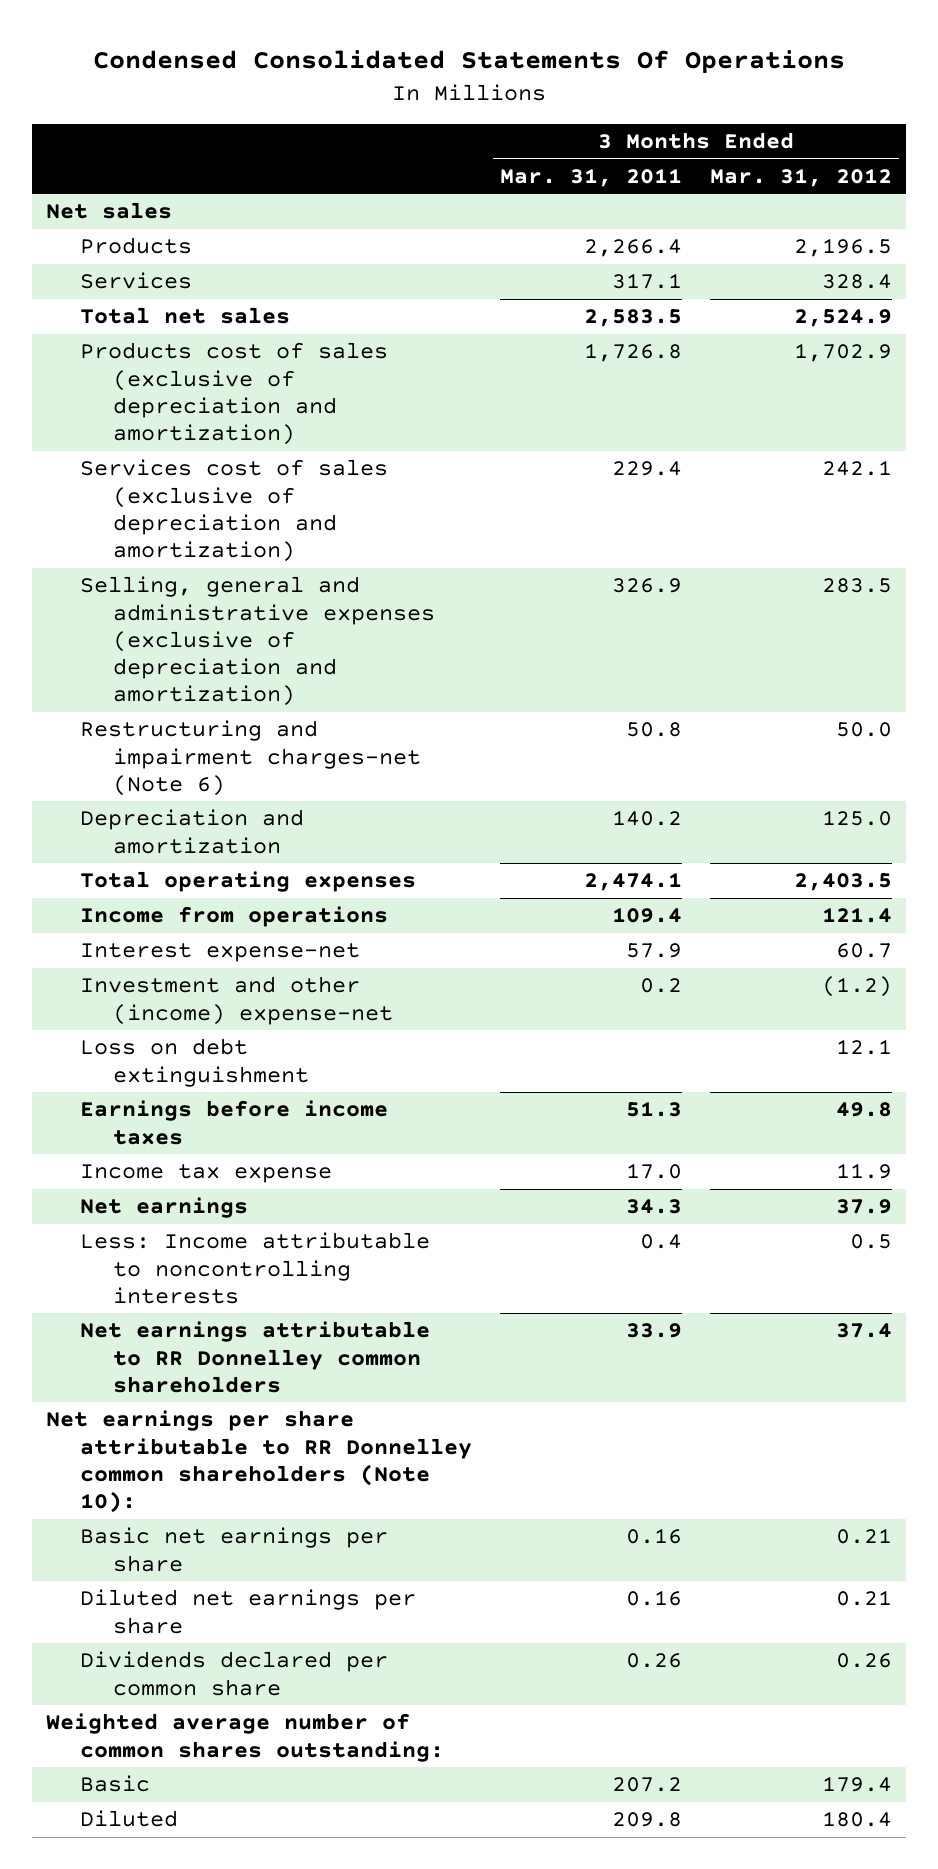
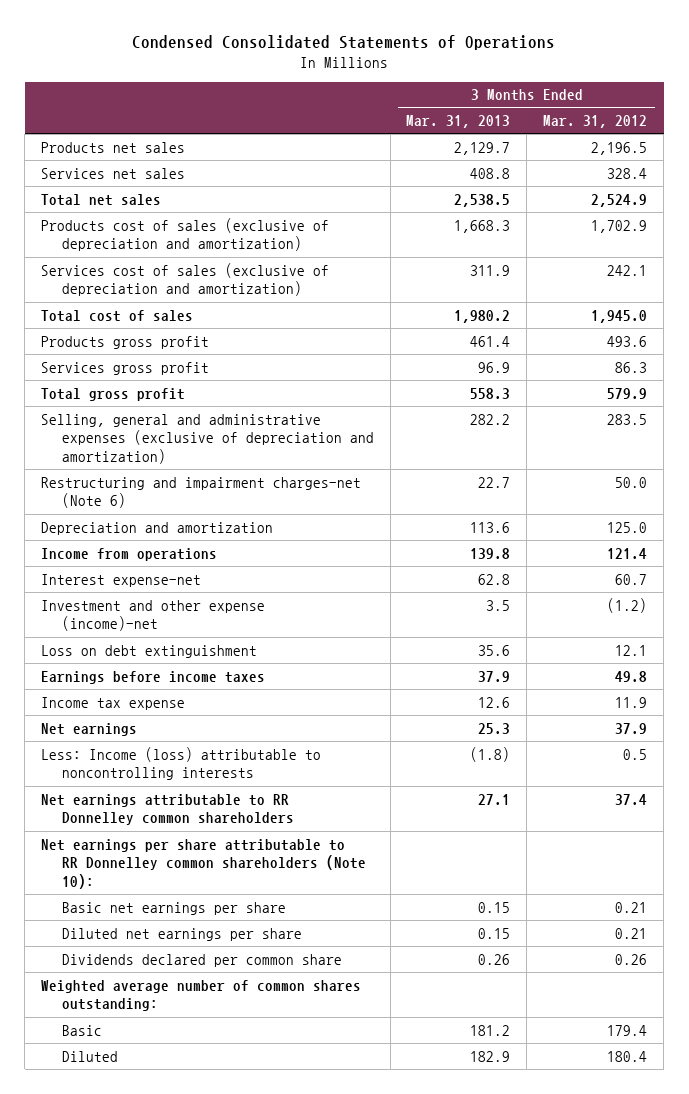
- Condensed Consolidated Statements Of Operations
+ Condensed Consolidated Statements of Operations
- | 3 Months Ended Mar. 31, 2011 | 3 Months Ended Mar. 31, 2012
+ | 3 Months Ended Mar. 31, 2013 | 3 Months Ended Mar. 31, 2012
- Net sales
- Products | 2,266.4 | 2,196.5
- Services | 317.1 | 328.4
+ Products net sales | 2,129.7 | 2,196.5
+ Services net sales | 408.8 | 328.4
+ Total cost of sales | 1,980.2 | 1,945.0
+ Products gross profit | 461.4 | 493.6
+ Services gross profit | 96.9 | 86.3
+ Total gross profit | 558.3 | 579.9
- Total operating expenses | 2,474.1 | 2,403.5
- Investment and other (income) expense-net | 0.2 | (1.2)
+ Investment and other expense (income)-net | 3.5 | (1.2)
- Less: Income attributable to noncontrolling interests | 0.4 | 0.5
+ Less: Income (loss) attributable to noncontrolling interests | (1.8) | 0.5

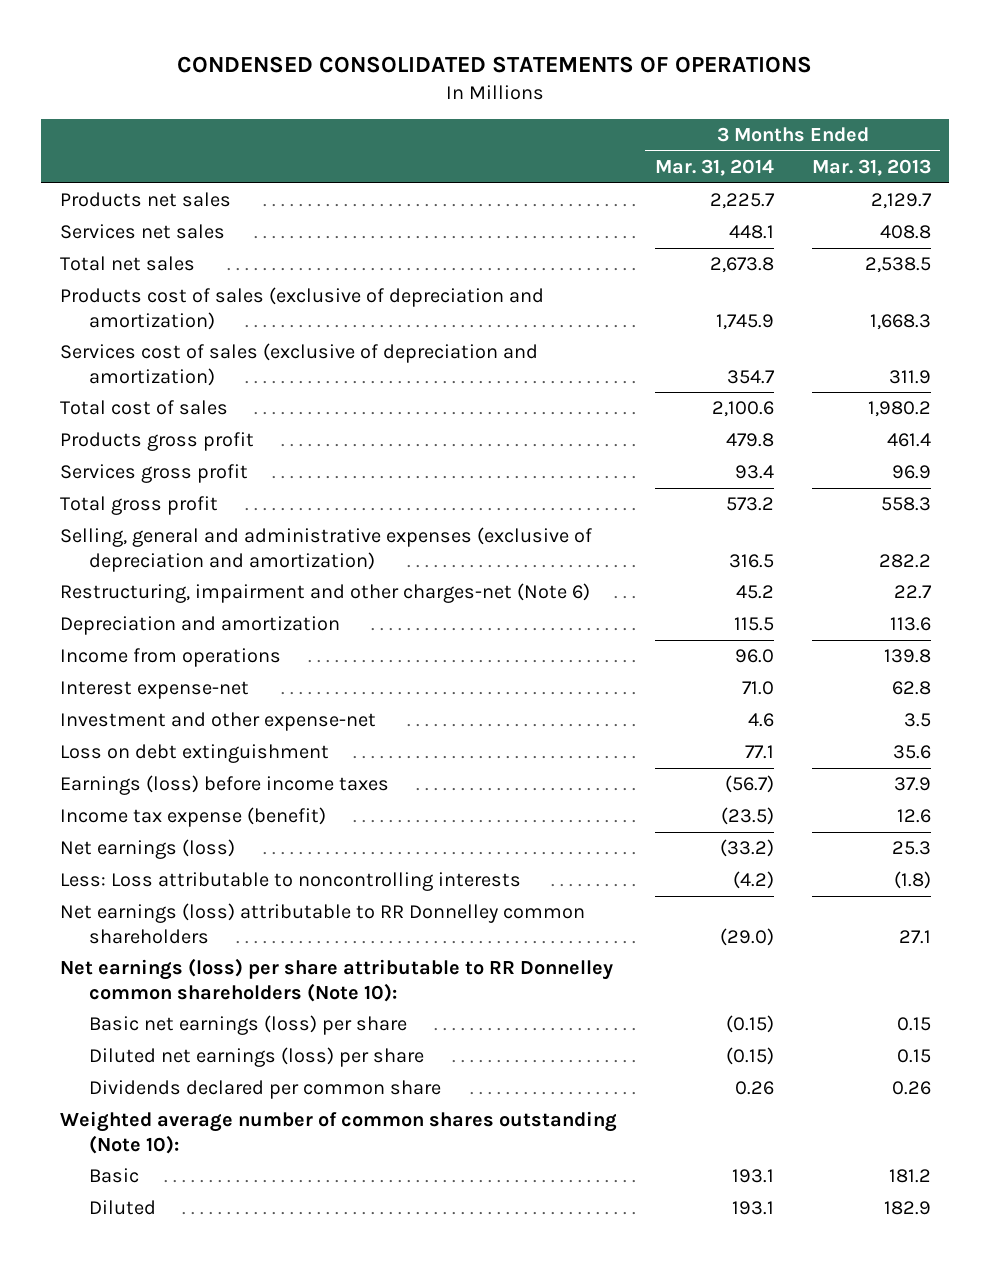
- Condensed Consolidated Statements of Operations
+ CONDENSED CONSOLIDATED STATEMENTS OF OPERATIONS
- | 3 Months Ended Mar. 31, 2013 | 3 Months Ended Mar. 31, 2012
+ | 3 Months Ended Mar. 31, 2014 | 3 Months Ended Mar. 31, 2013
- Restructuring and impairment charges-net (Note 6) | 22.7 | 50.0
+ Restructuring, impairment and other charges-net (Note 6) | 45.2 | 22.7
- Investment and other expense (income)-net | 3.5 | (1.2)
+ Investment and other expense-net | 4.6 | 3.5
- Earnings before income taxes | 37.9 | 49.8
- Income tax expense | 12.6 | 11.9
- Net earnings | 25.3 | 37.9
- Less: Income (loss) attributable to noncontrolling interests | (1.8) | 0.5
- Net earnings attributable to RR Donnelley common shareholders | 27.1 | 37.4
- Net earnings per share attributable to RR Donnelley common shareholders (Note 10):
- Basic net earnings per share | 0.15 | 0.21
- Diluted net earnings per share | 0.15 | 0.21
+ Earnings (loss) before income taxes | (56.7) | 37.9
+ Income tax expense (benefit) | (23.5) | 12.6
+ Net earnings (loss) | (33.2) | 25.3
+ Less: Loss attributable to noncontrolling interests | (4.2) | (1.8)
+ Net earnings (loss) attributable to RR Donnelley common shareholders | (29.0) | 27.1
+ Net earnings (loss) per share attributable to RR Donnelley common shareholders (Note 10):
+ Basic net earnings (loss) per share | (0.15) | 0.15
+ Diluted net earnings (loss) per share | (0.15) | 0.15
- Weighted average number of common shares outstanding:
+ Weighted average number of common shares outstanding (Note 10):

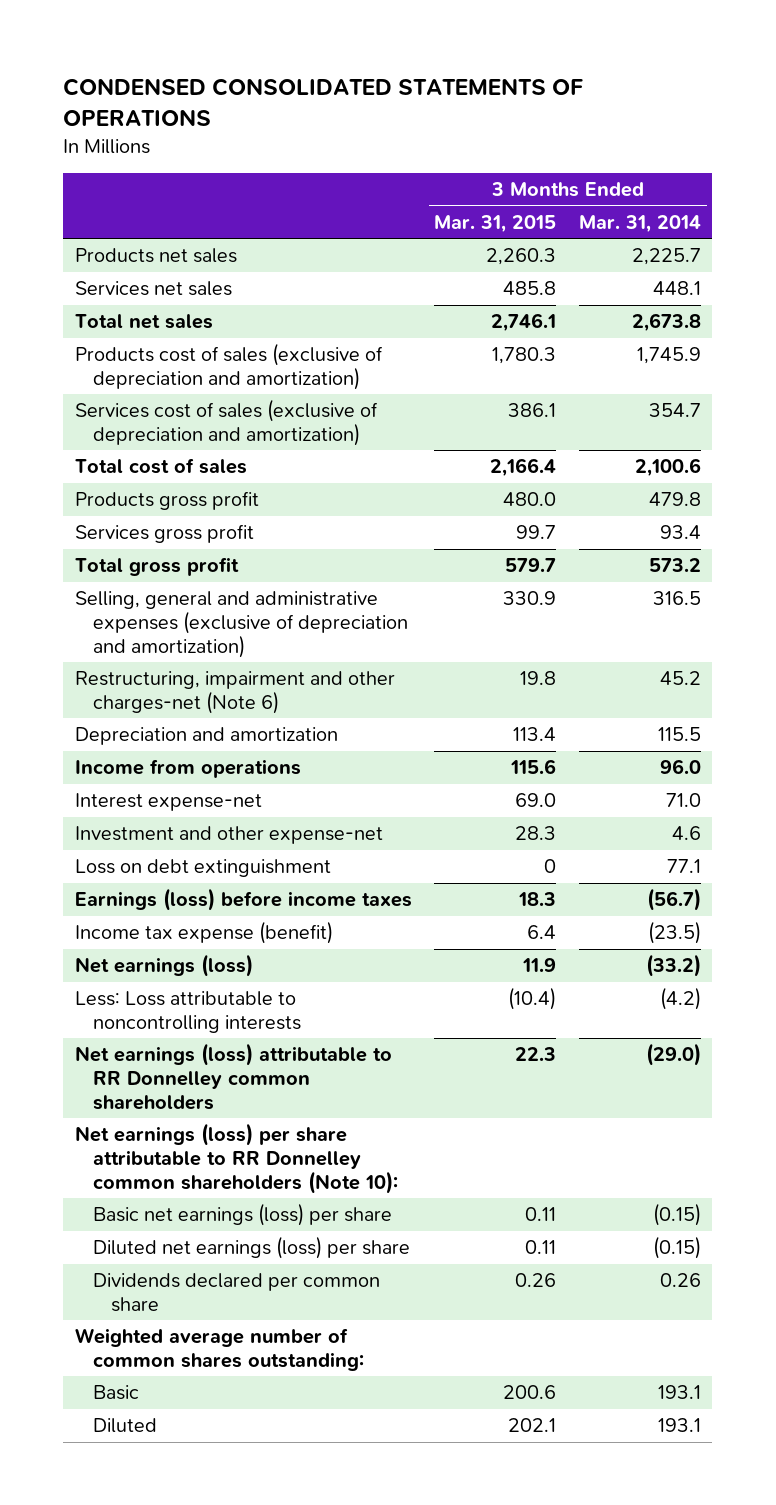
- | 3 Months Ended Mar. 31, 2014 | 3 Months Ended Mar. 31, 2013
+ | 3 Months Ended Mar. 31, 2015 | 3 Months Ended Mar. 31, 2014
- Weighted average number of common shares outstanding (Note 10):
+ Weighted average number of common shares outstanding:

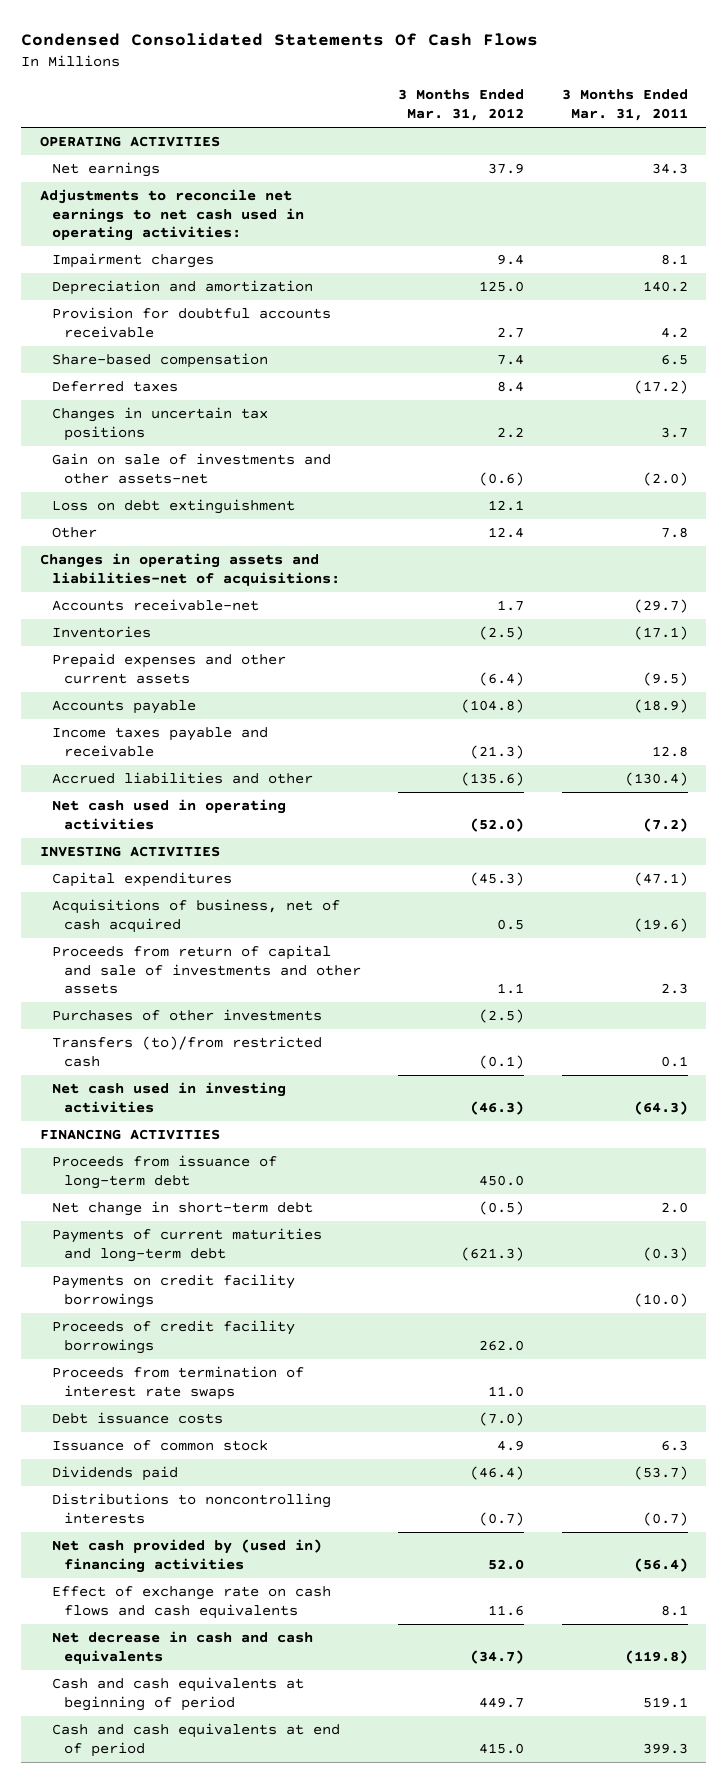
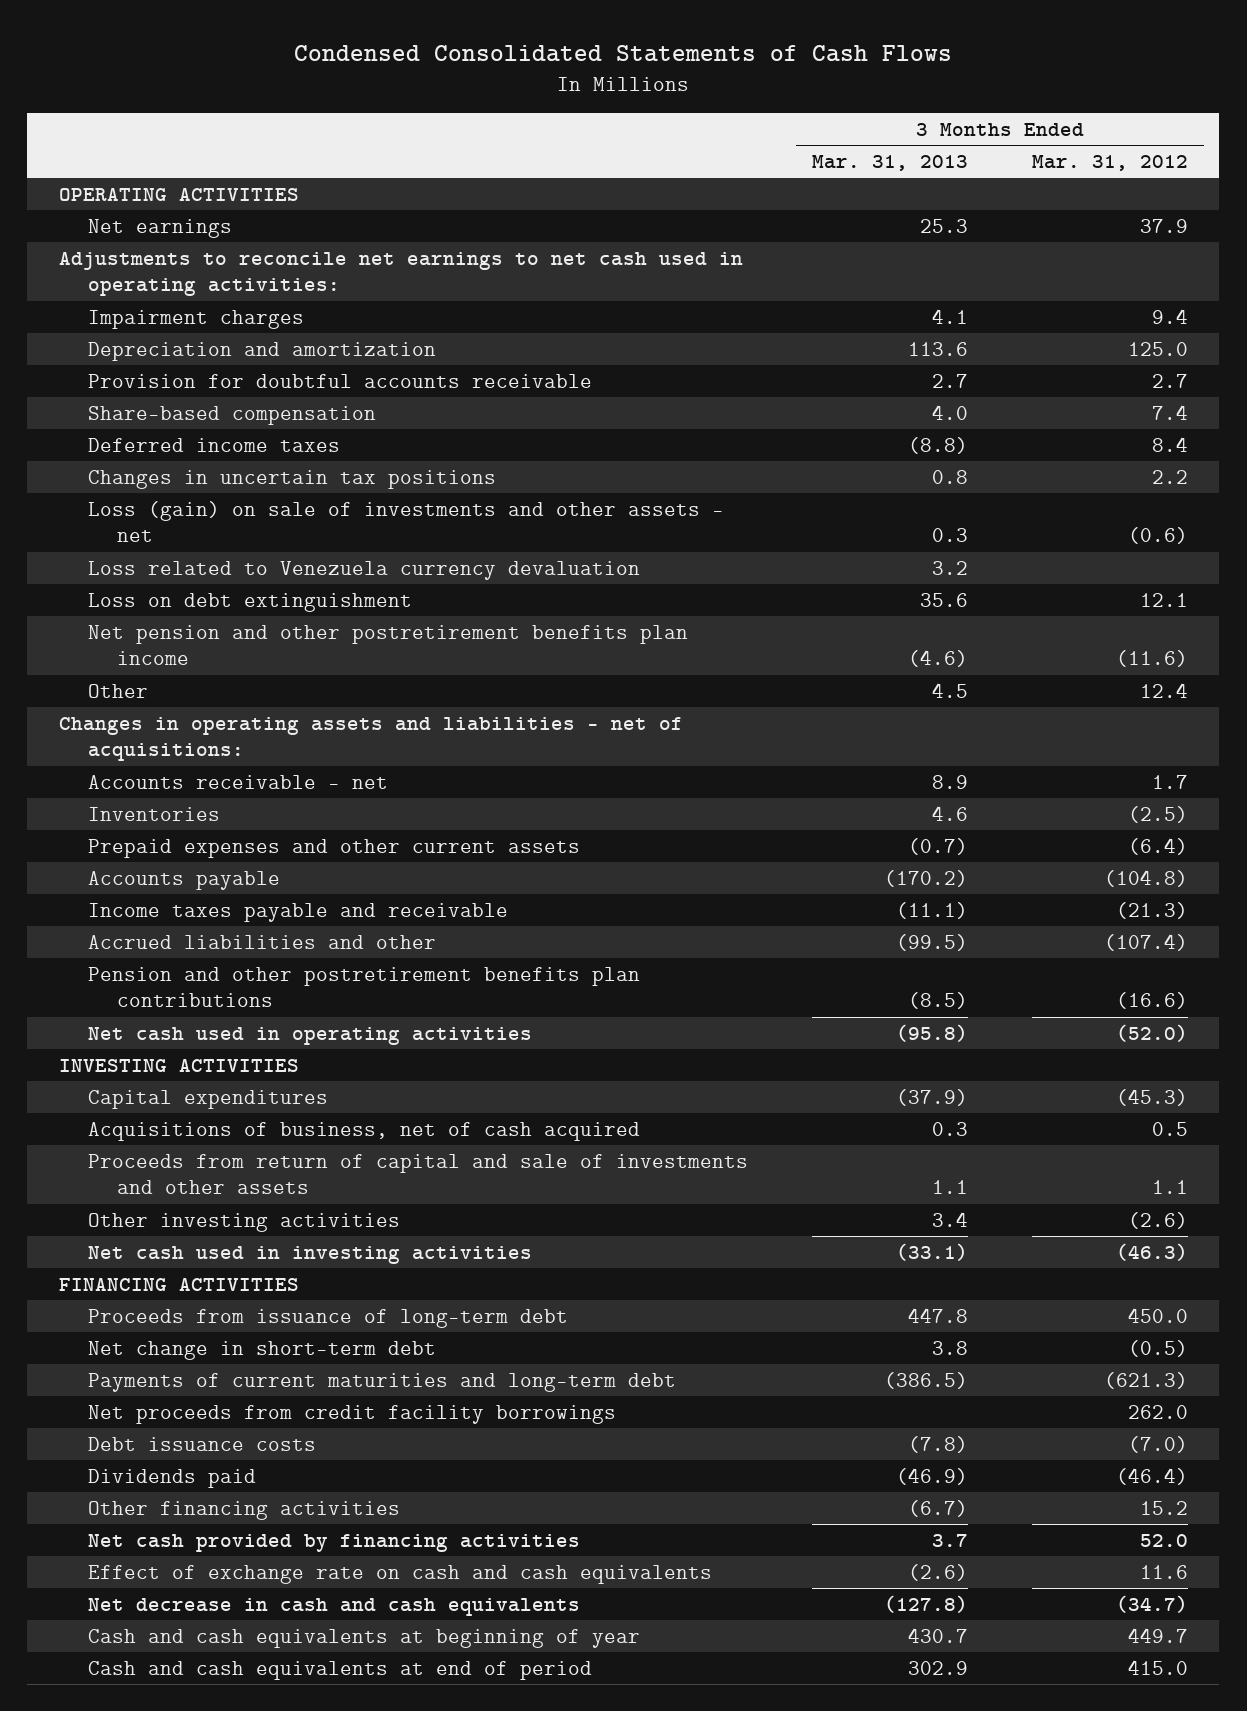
- Condensed Consolidated Statements Of Cash Flows
+ Condensed Consolidated Statements of Cash Flows
- | 3 Months Ended Mar. 31, 2012 | 3 Months Ended Mar. 31, 2011
+ | 3 Months Ended Mar. 31, 2013 | 3 Months Ended Mar. 31, 2012
- Deferred taxes | 8.4 | (17.2)
+ Deferred income taxes | (8.8) | 8.4
- Gain on sale of investments and other assets-net | (0.6) | (2.0)
+ Loss (gain) on sale of investments and other assets - net | 0.3 | (0.6)
+ Loss related to Venezuela currency devaluation | 3.2 |
+ Net pension and other postretirement benefits plan income | (4.6) | (11.6)
- Changes in operating assets and liabilities-net of acquisitions:
- Accounts receivable-net | 1.7 | (29.7)
+ Changes in operating assets and liabilities - net of acquisitions:
+ Accounts receivable - net | 8.9 | 1.7
- Accrued liabilities and other | (135.6) | (130.4)
+ Accrued liabilities and other | (99.5) | (107.4)
+ Pension and other postretirement benefits plan contributions | (8.5) | (16.6)
- Purchases of other investments | (2.5) |
- Transfers (to)/from restricted cash | (0.1) | 0.1
+ Other investing activities | 3.4 | (2.6)
- Payments on credit facility borrowings | | (10.0)
- Proceeds of credit facility borrowings | 262.0 |
- Proceeds from termination of interest rate swaps | 11.0 |
+ Net proceeds from credit facility borrowings | | 262.0
- Issuance of common stock | 4.9 | 6.3
- Distributions to noncontrolling interests | (0.7) | (0.7)
- Net cash provided by (used in) financing activities | 52.0 | (56.4)
- Effect of exchange rate on cash flows and cash equivalents | 11.6 | 8.1
+ Other financing activities | (6.7) | 15.2
+ Net cash provided by financing activities | 3.7 | 52.0
+ Effect of exchange rate on cash and cash equivalents | (2.6) | 11.6
- Cash and cash equivalents at beginning of period | 449.7 | 519.1
+ Cash and cash equivalents at beginning of year | 430.7 | 449.7

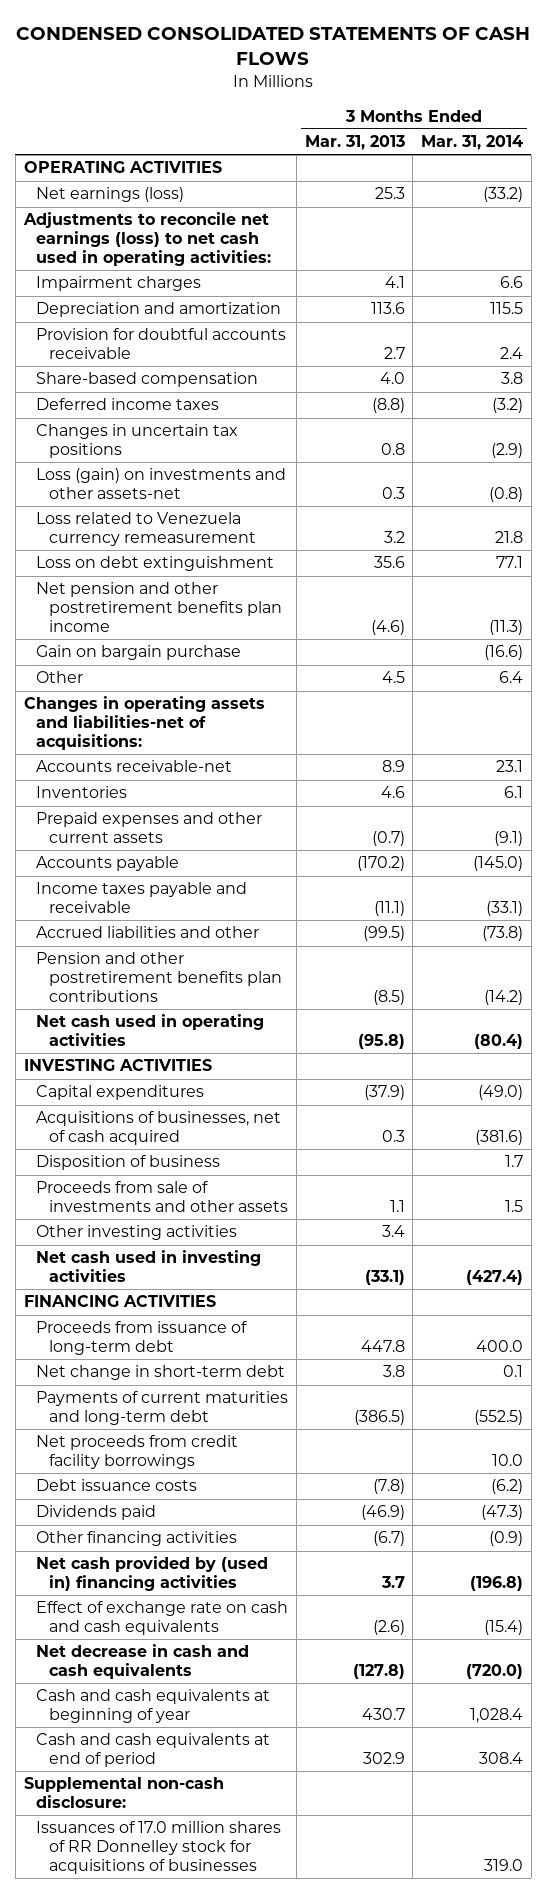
- Condensed Consolidated Statements of Cash Flows
+ CONDENSED CONSOLIDATED STATEMENTS OF CASH FLOWS
- | 3 Months Ended Mar. 31, 2013 | 3 Months Ended Mar. 31, 2012
+ | 3 Months Ended Mar. 31, 2013 | 3 Months Ended Mar. 31, 2014
- Net earnings | 25.3 | 37.9
- Adjustments to reconcile net earnings to net cash used in operating activities:
+ Net earnings (loss) | 25.3 | (33.2)
+ Adjustments to reconcile net earnings (loss) to net cash used in operating activities:
- Loss (gain) on sale of investments and other assets - net | 0.3 | (0.6)
- Loss related to Venezuela currency devaluation | 3.2 |
+ Loss (gain) on investments and other assets-net | 0.3 | (0.8)
+ Loss related to Venezuela currency remeasurement | 3.2 | 21.8
+ Gain on bargain purchase | | (16.6)
- Changes in operating assets and liabilities - net of acquisitions:
- Accounts receivable - net | 8.9 | 1.7
+ Changes in operating assets and liabilities-net of acquisitions:
+ Accounts receivable-net | 8.9 | 23.1
- Acquisitions of business, net of cash acquired | 0.3 | 0.5
- Proceeds from return of capital and sale of investments and other assets | 1.1 | 1.1
+ Acquisitions of businesses, net of cash acquired | 0.3 | (381.6)
+ Disposition of business | | 1.7
+ Proceeds from sale of investments and other assets | 1.1 | 1.5
- Net cash provided by financing activities | 3.7 | 52.0
+ Net cash provided by (used in) financing activities | 3.7 | (196.8)
+ Supplemental non-cash disclosure:
+ Issuances of 17.0 million shares of RR Donnelley stock for acquisitions of businesses | | 319.0

